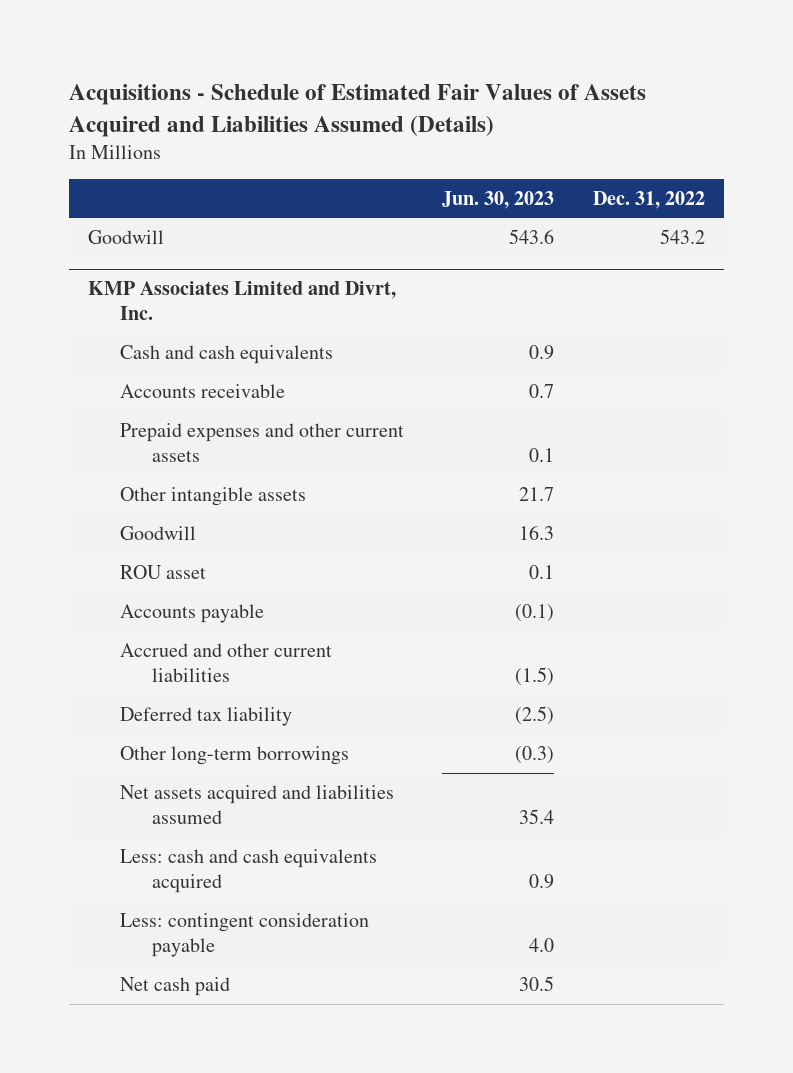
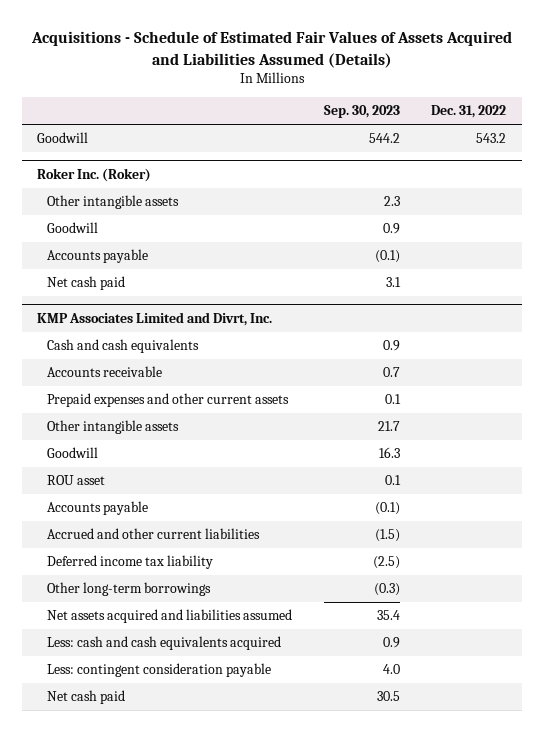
- | Jun. 30, 2023 | Dec. 31, 2022
+ | Sep. 30, 2023 | Dec. 31, 2022
+ Roker Inc. (Roker)
+ Other intangible assets | 2.3 |
+ Goodwill | 0.9 |
+ Accounts payable | (0.1) |
+ Net cash paid | 3.1 |
@ KMP Associates Limited and Divrt, Inc.
- Deferred tax liability | (2.5) |
+ Deferred income tax liability | (2.5) |

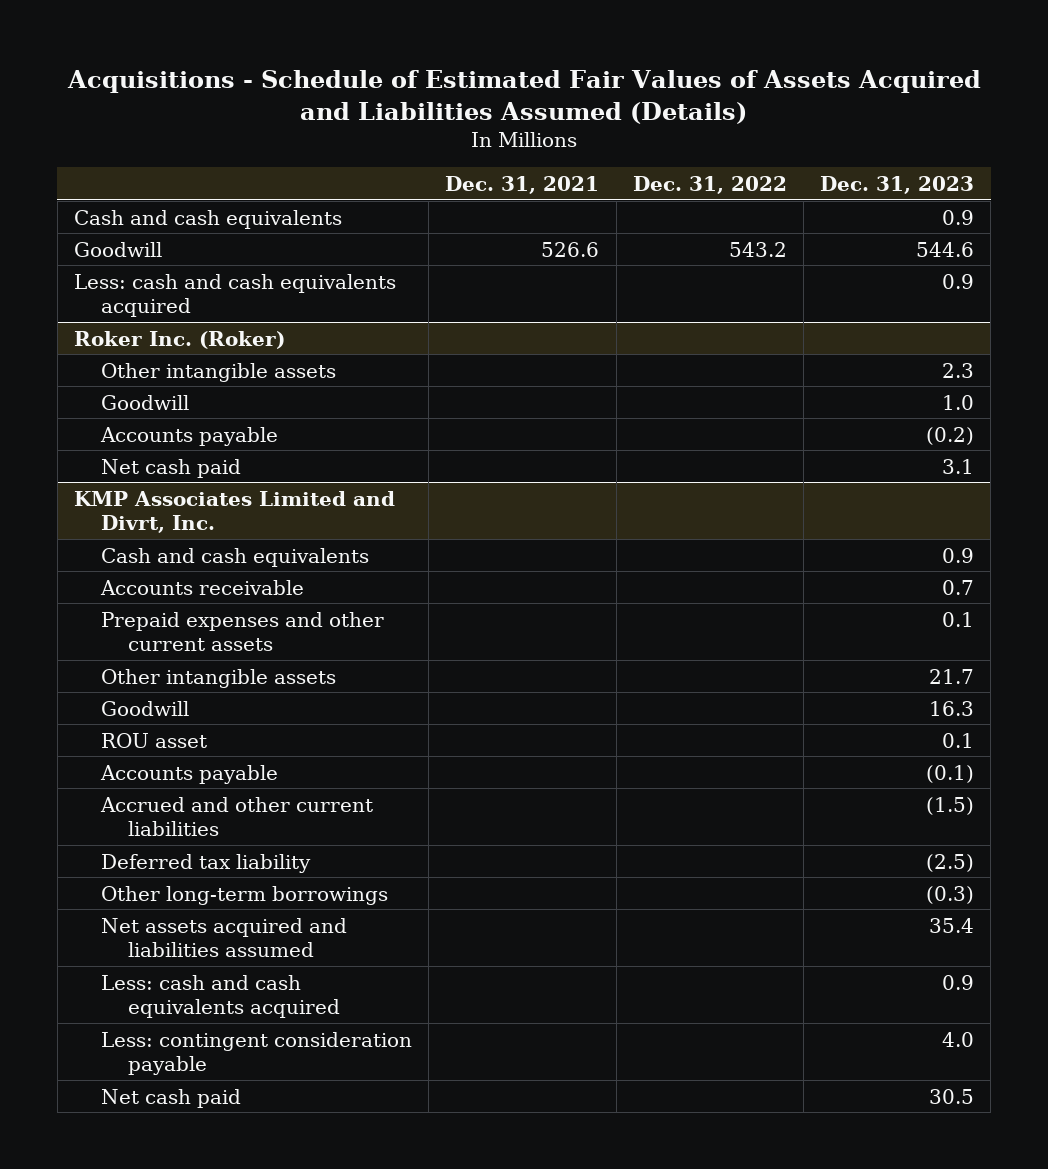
- | Sep. 30, 2023 | Dec. 31, 2022
+ | Dec. 31, 2021 | Dec. 31, 2022 | Dec. 31, 2023
+ Cash and cash equivalents | | | 0.9
+ Less: cash and cash equivalents acquired | | | 0.9
@ KMP Associates Limited and Divrt, Inc.
- Deferred income tax liability | (2.5) |
+ Deferred tax liability | | | (2.5)

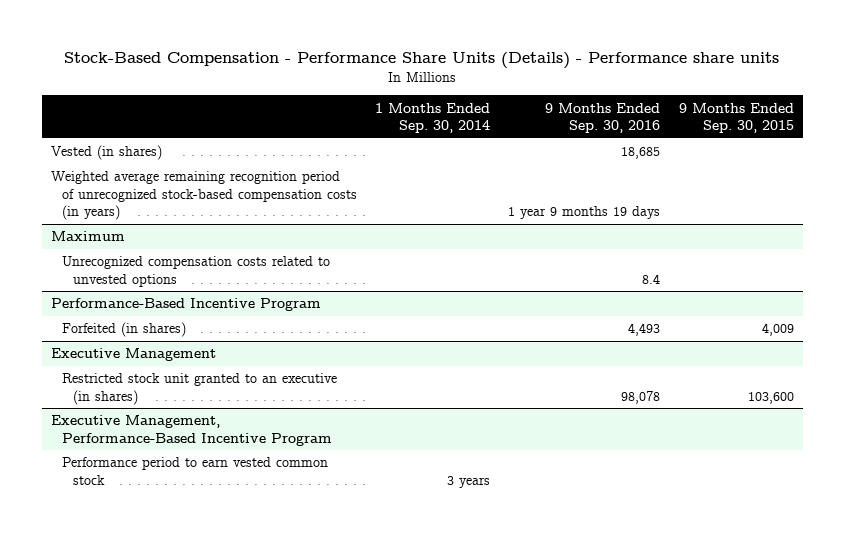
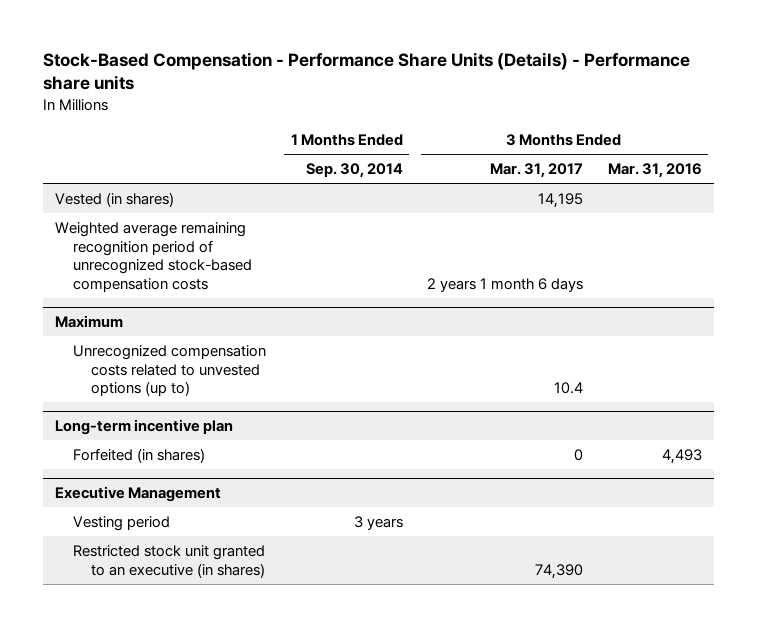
- | 1 Months Ended Sep. 30, 2014 | 9 Months Ended Sep. 30, 2016 | 9 Months Ended Sep. 30, 2015
+ | 1 Months Ended Sep. 30, 2014 | 3 Months Ended Mar. 31, 2017 | 3 Months Ended Mar. 31, 2016
- Weighted average remaining recognition period of unrecognized stock-based compensation costs (in years) | | 1 year 9 months 19 days |
+ Weighted average remaining recognition period of unrecognized stock-based compensation costs | | 2 years 1 month 6 days |
@ Maximum
- Unrecognized compensation costs related to unvested options | | 8.4 |
- Performance-Based Incentive Program
@ Maximum
+ Unrecognized compensation costs related to unvested options (up to) | | 10.4 |
+ Long-term incentive plan
@ Executive Management
+ Vesting period | 3 years | |
- Executive Management, Performance-Based Incentive Program
- Performance period to earn vested common stock | 3 years | |

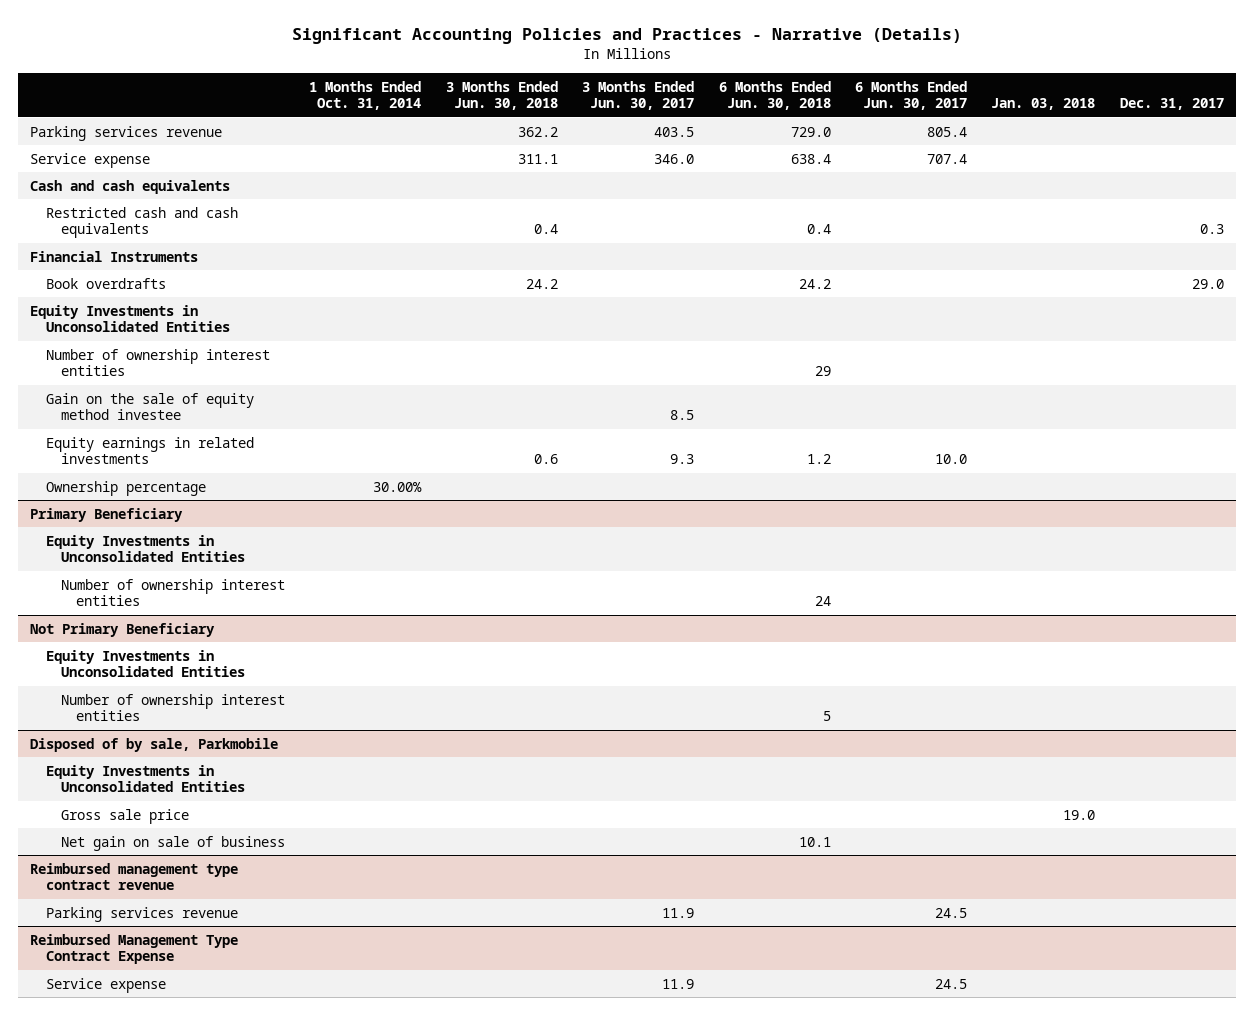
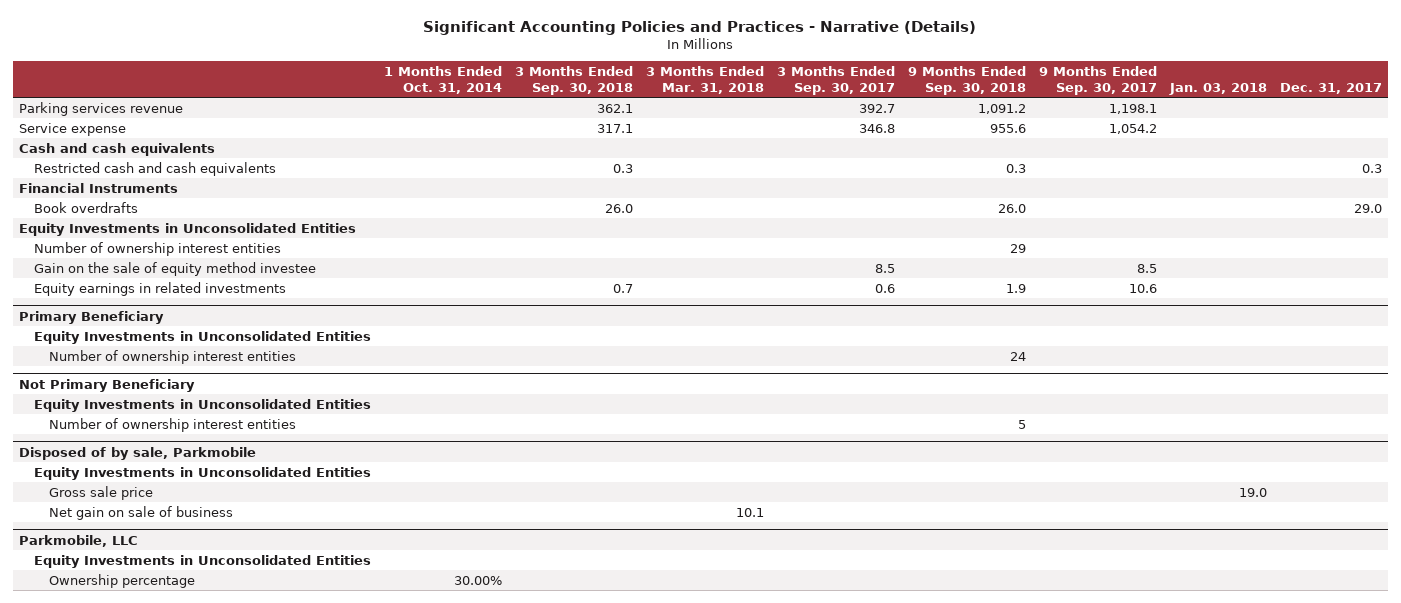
- | 1 Months Ended Oct. 31, 2014 | 3 Months Ended Jun. 30, 2018 | 3 Months Ended Jun. 30, 2017 | 6 Months Ended Jun. 30, 2018 | 6 Months Ended Jun. 30, 2017 | Jan. 03, 2018 | Dec. 31, 2017
+ | 1 Months Ended Oct. 31, 2014 | 3 Months Ended Sep. 30, 2018 | 3 Months Ended Mar. 31, 2018 | 3 Months Ended Sep. 30, 2017 | 9 Months Ended Sep. 30, 2018 | 9 Months Ended Sep. 30, 2017 | Jan. 03, 2018 | Dec. 31, 2017
- Ownership percentage | 30.00% | | | | | |
- Reimbursed management type contract revenue
- Parking services revenue | | | 11.9 | | 24.5 | |
- Reimbursed Management Type Contract Expense
- Service expense | | | 11.9 | | 24.5 | |
+ Parkmobile, LLC
+ Equity Investments in Unconsolidated Entities
+ Ownership percentage | 30.00% | | | | | | |

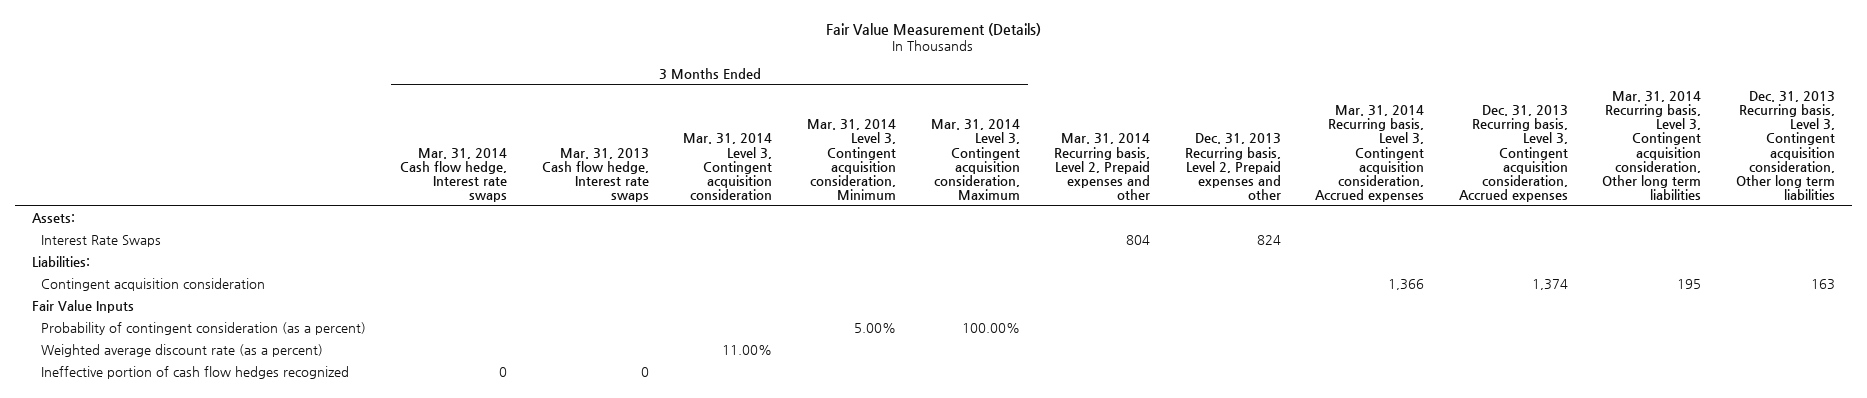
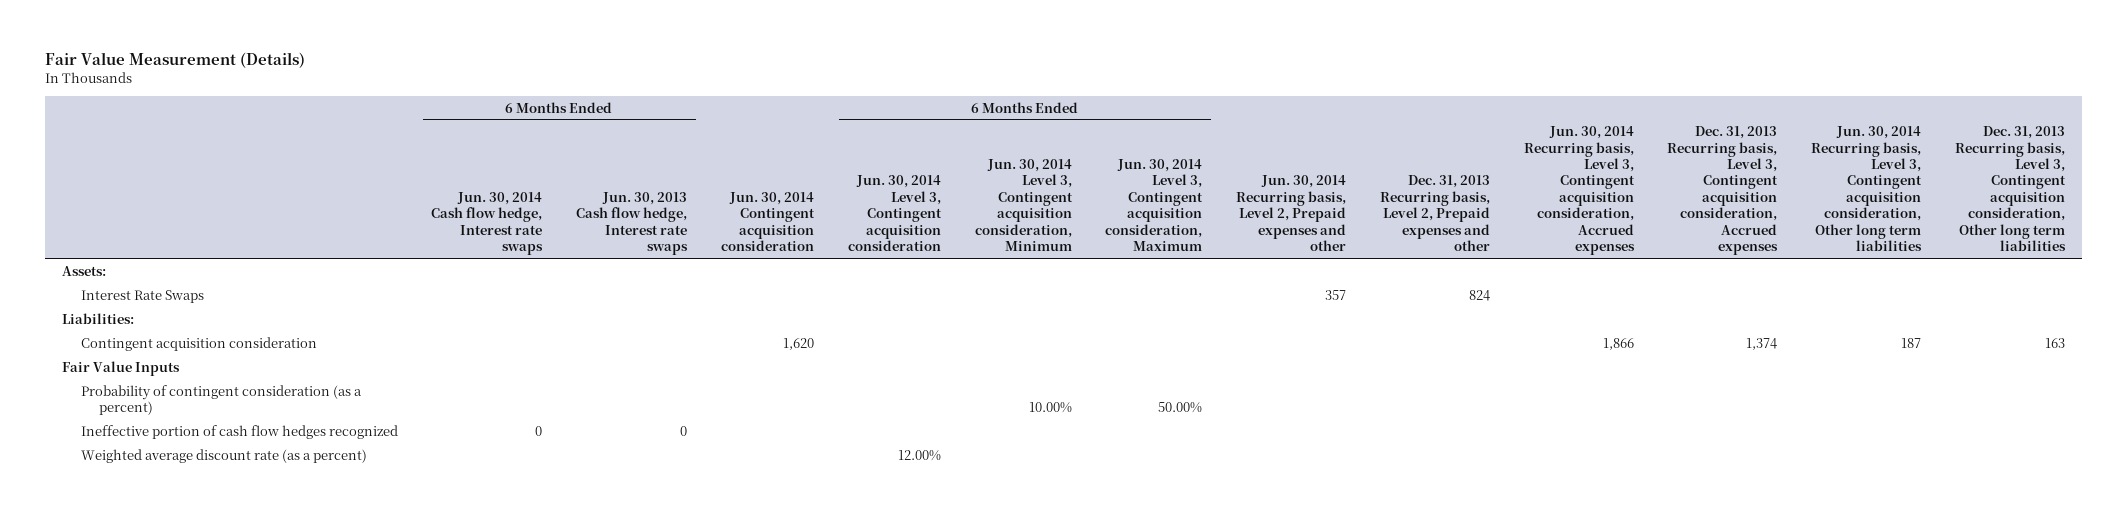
- | 3 Months Ended Mar. 31, 2014 Cash flow hedge, Interest rate swaps | 3 Months Ended Mar. 31, 2013 Cash flow hedge, Interest rate swaps | 3 Months Ended Mar. 31, 2014 Level 3, Contingent acquisition consideration | 3 Months Ended Mar. 31, 2014 Level 3, Contingent acquisition consideration, Minimum | 3 Months Ended Mar. 31, 2014 Level 3, Contingent acquisition consideration, Maximum | Mar. 31, 2014 Recurring basis, Level 2, Prepaid expenses and other | Dec. 31, 2013 Recurring basis, Level 2, Prepaid expenses and other | Mar. 31, 2014 Recurring basis, Level 3, Contingent acquisition consideration, Accrued expenses | Dec. 31, 2013 Recurring basis, Level 3, Contingent acquisition consideration, Accrued expenses | Mar. 31, 2014 Recurring basis, Level 3, Contingent acquisition consideration, Other long term liabilities | Dec. 31, 2013 Recurring basis, Level 3, Contingent acquisition consideration, Other long term liabilities
+ | 6 Months Ended Jun. 30, 2014 Cash flow hedge, Interest rate swaps | 6 Months Ended Jun. 30, 2013 Cash flow hedge, Interest rate swaps | Jun. 30, 2014 Contingent acquisition consideration | 6 Months Ended Jun. 30, 2014 Level 3, Contingent acquisition consideration | 6 Months Ended Jun. 30, 2014 Level 3, Contingent acquisition consideration, Minimum | 6 Months Ended Jun. 30, 2014 Level 3, Contingent acquisition consideration, Maximum | Jun. 30, 2014 Recurring basis, Level 2, Prepaid expenses and other | Dec. 31, 2013 Recurring basis, Level 2, Prepaid expenses and other | Jun. 30, 2014 Recurring basis, Level 3, Contingent acquisition consideration, Accrued expenses | Dec. 31, 2013 Recurring basis, Level 3, Contingent acquisition consideration, Accrued expenses | Jun. 30, 2014 Recurring basis, Level 3, Contingent acquisition consideration, Other long term liabilities | Dec. 31, 2013 Recurring basis, Level 3, Contingent acquisition consideration, Other long term liabilities
moved down: Weighted average discount rate (as a percent) | | | | 12.00% | | | | | | | |

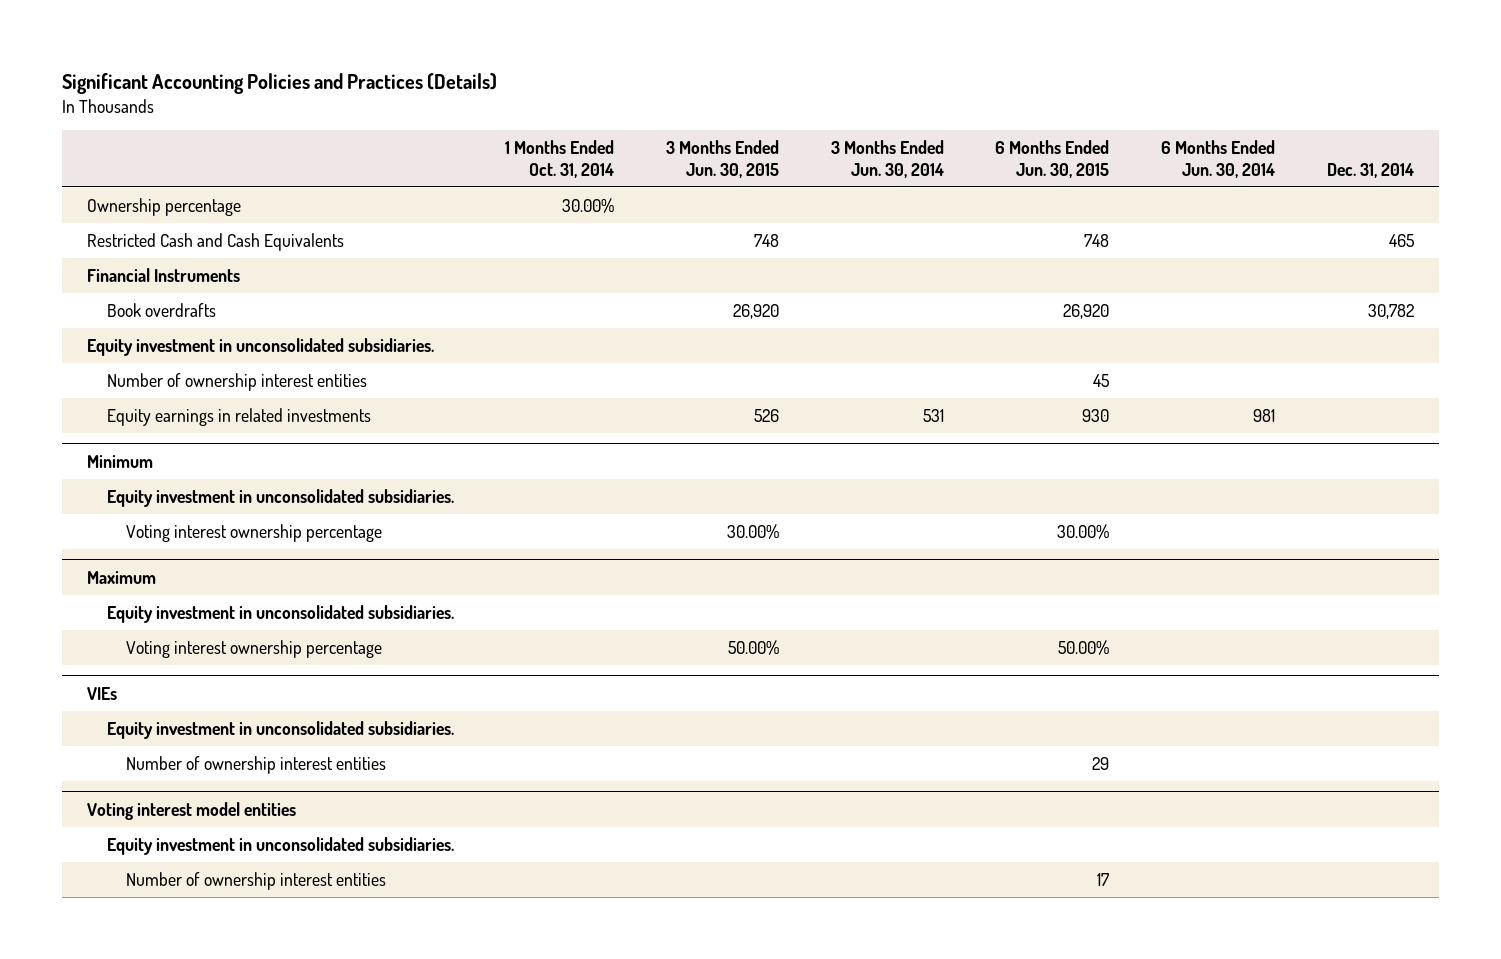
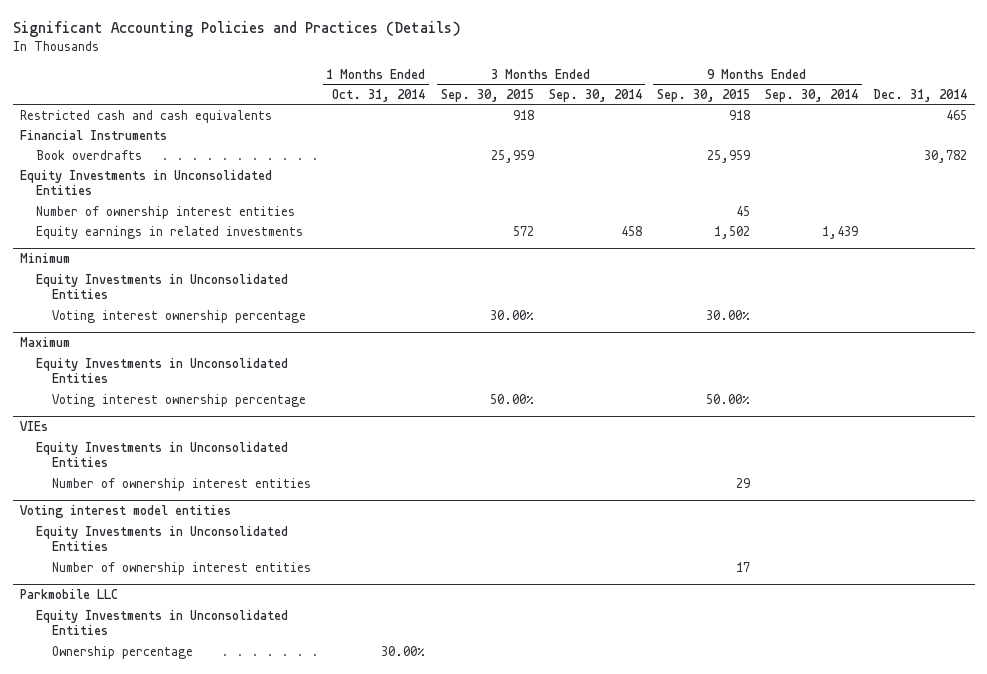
- | 1 Months Ended Oct. 31, 2014 | 3 Months Ended Jun. 30, 2015 | 3 Months Ended Jun. 30, 2014 | 6 Months Ended Jun. 30, 2015 | 6 Months Ended Jun. 30, 2014 | Dec. 31, 2014
+ | 1 Months Ended Oct. 31, 2014 | 3 Months Ended Sep. 30, 2015 | 3 Months Ended Sep. 30, 2014 | 9 Months Ended Sep. 30, 2015 | 9 Months Ended Sep. 30, 2014 | Dec. 31, 2014
- Ownership percentage | 30.00% | | | | |
- Restricted Cash and Cash Equivalents | | 748 | | 748 | | 465
+ Restricted cash and cash equivalents | | 918 | | 918 | | 465
- Equity investment in unconsolidated subsidiaries.
+ Equity Investments in Unconsolidated Entities
@ Minimum
- Equity investment in unconsolidated subsidiaries.
+ Equity Investments in Unconsolidated Entities
@ Maximum
- Equity investment in unconsolidated subsidiaries.
+ Equity Investments in Unconsolidated Entities
@ VIEs
- Equity investment in unconsolidated subsidiaries.
+ Equity Investments in Unconsolidated Entities
@ Voting interest model entities
- Equity investment in unconsolidated subsidiaries.
+ Equity Investments in Unconsolidated Entities
+ Parkmobile LLC
+ Equity Investments in Unconsolidated Entities
+ Ownership percentage | 30.00% | | | | |

